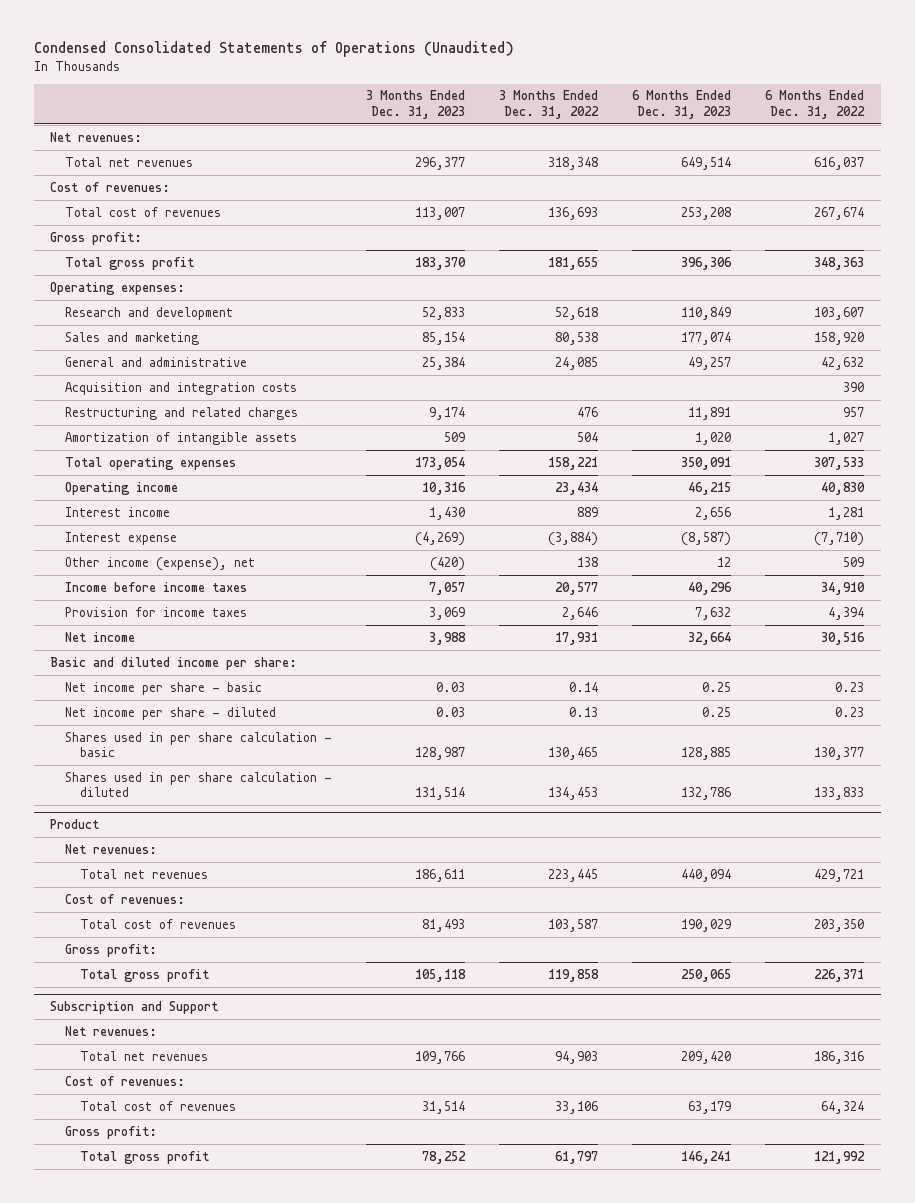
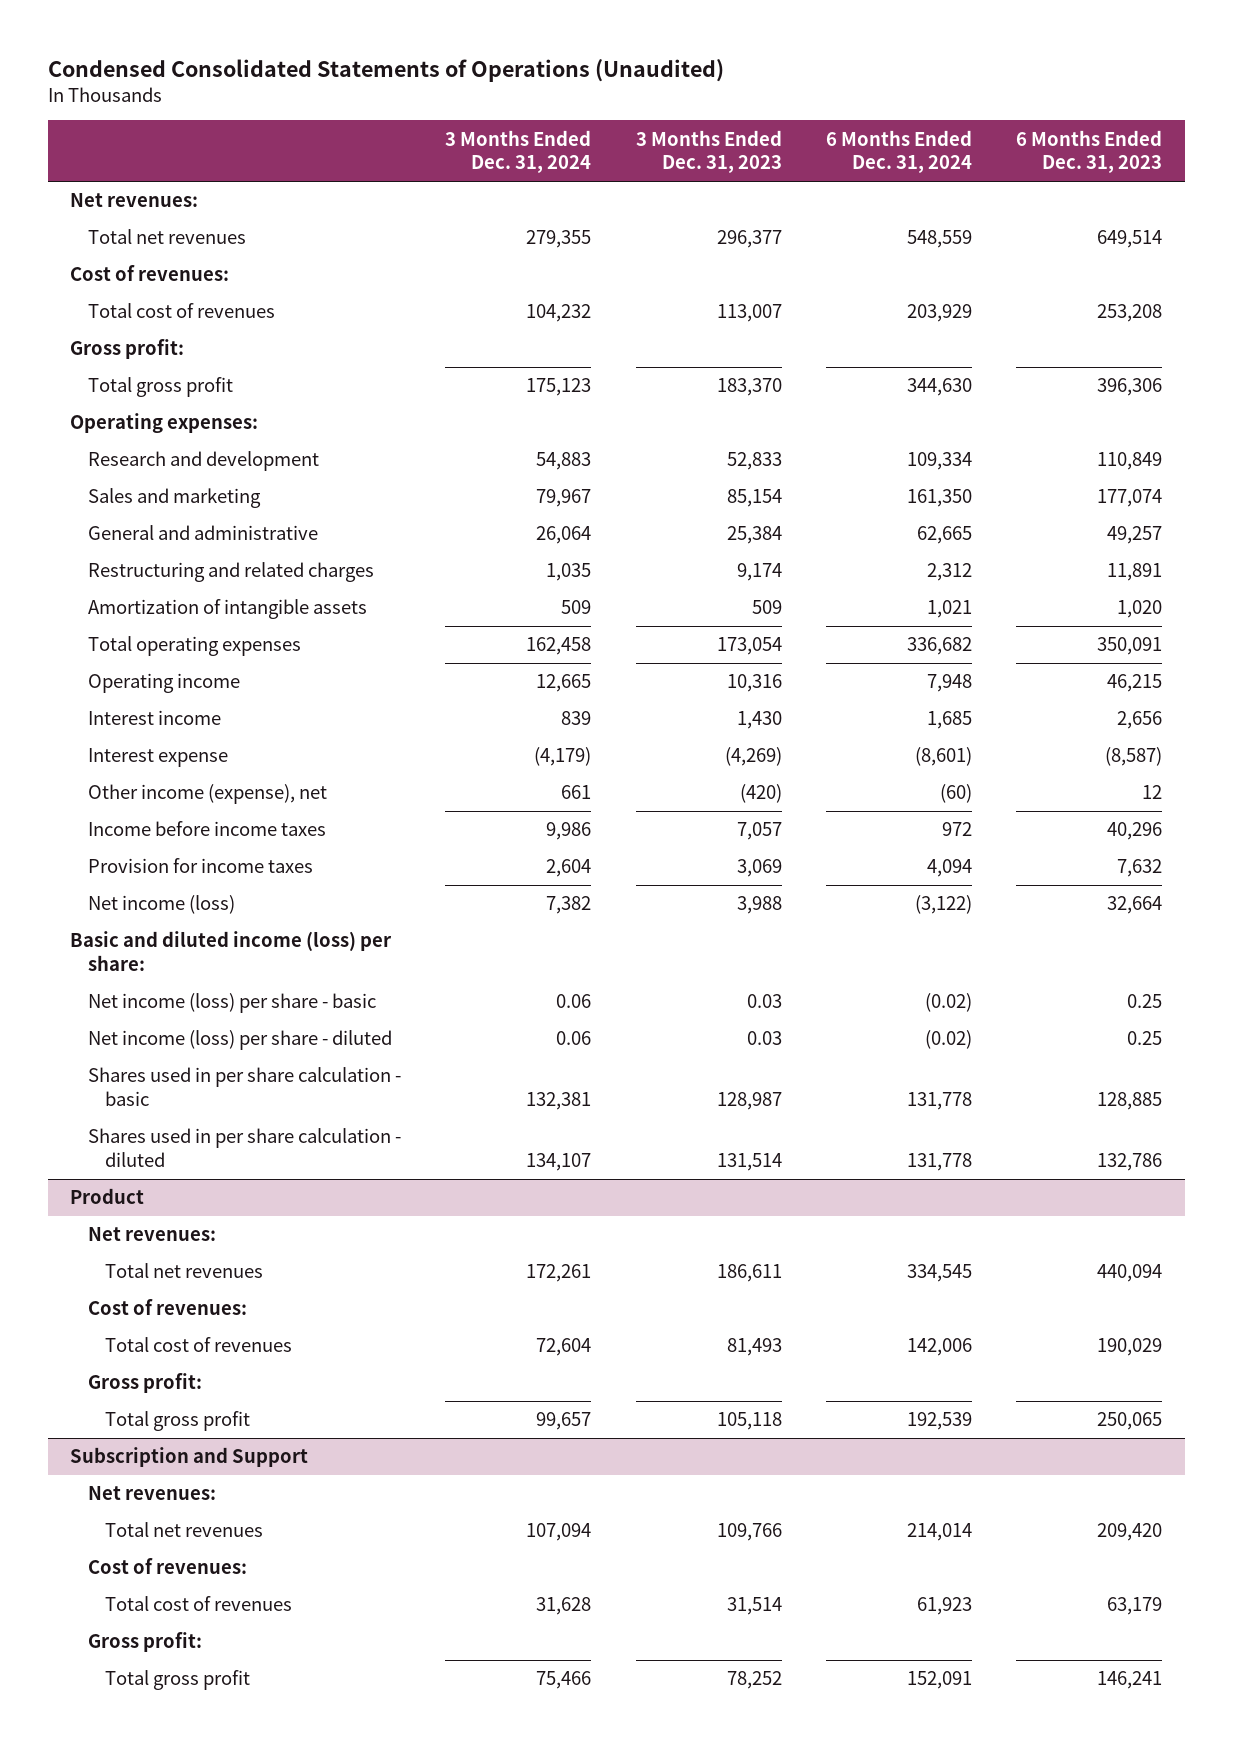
- | 3 Months Ended Dec. 31, 2023 | 3 Months Ended Dec. 31, 2022 | 6 Months Ended Dec. 31, 2023 | 6 Months Ended Dec. 31, 2022
+ | 3 Months Ended Dec. 31, 2024 | 3 Months Ended Dec. 31, 2023 | 6 Months Ended Dec. 31, 2024 | 6 Months Ended Dec. 31, 2023
- Acquisition and integration costs | | | | 390
- Net income | 3,988 | 17,931 | 32,664 | 30,516
- Basic and diluted income per share:
- Net income per share - basic | 0.03 | 0.14 | 0.25 | 0.23
- Net income per share - diluted | 0.03 | 0.13 | 0.25 | 0.23
+ Net income (loss) | 7,382 | 3,988 | (3,122) | 32,664
+ Basic and diluted income (loss) per share:
+ Net income (loss) per share - basic | 0.06 | 0.03 | (0.02) | 0.25
+ Net income (loss) per share - diluted | 0.06 | 0.03 | (0.02) | 0.25

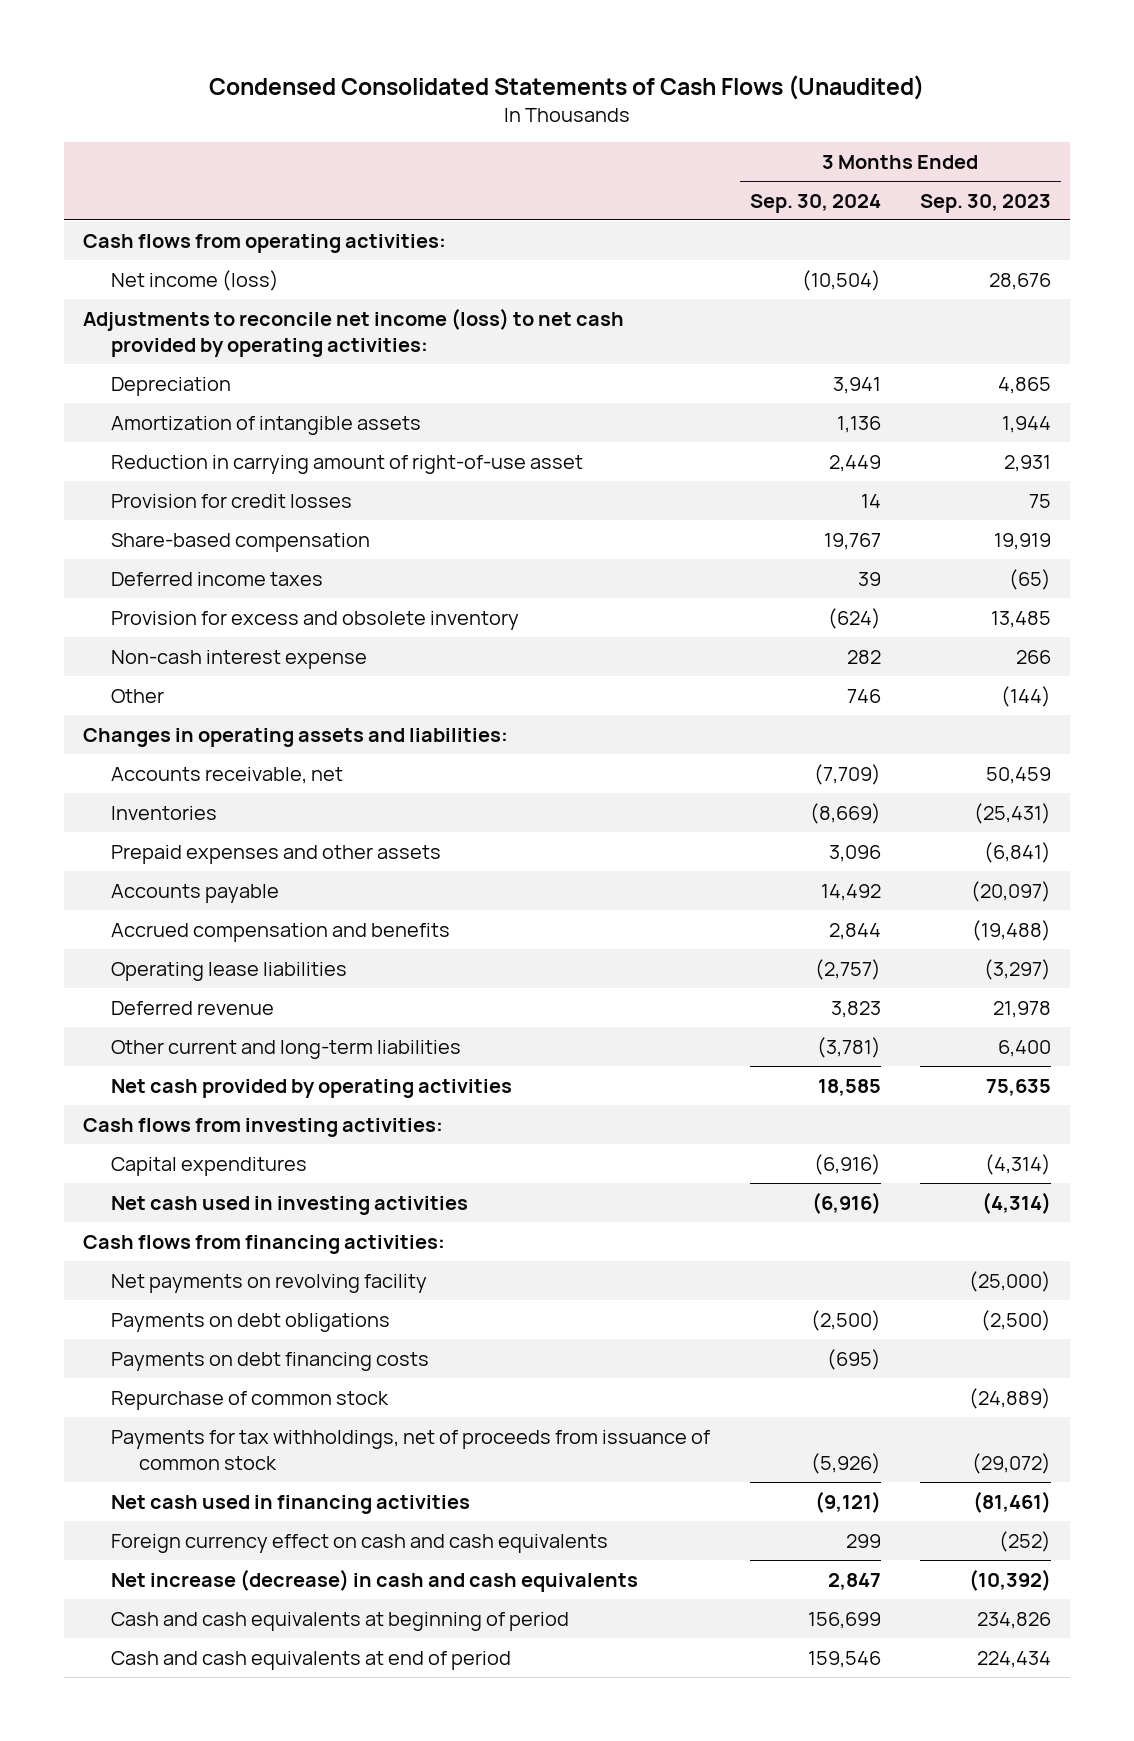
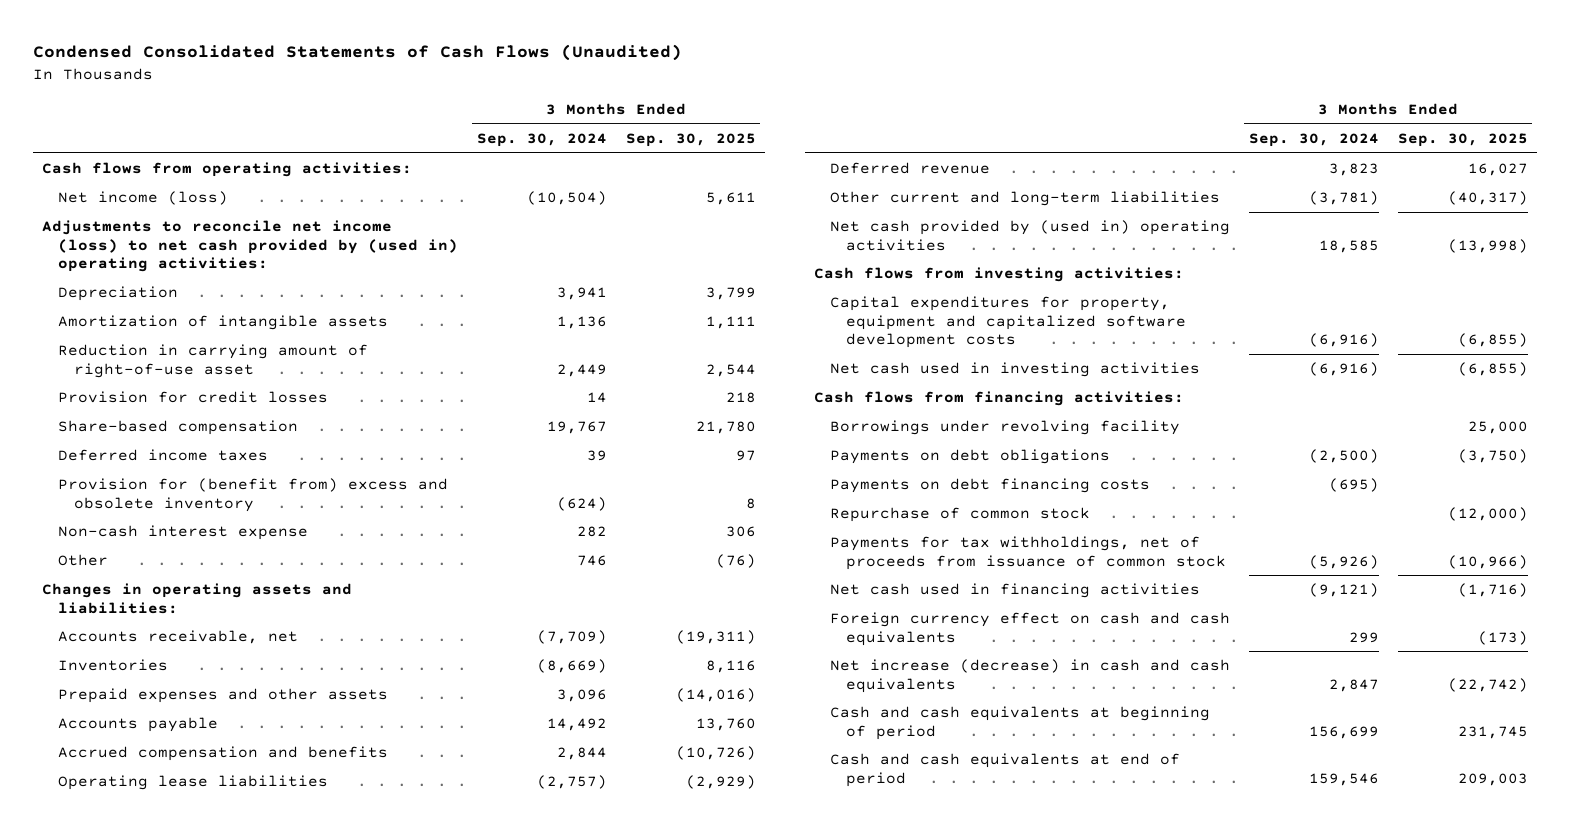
- | 3 Months Ended Sep. 30, 2024 | 3 Months Ended Sep. 30, 2023
+ | 3 Months Ended Sep. 30, 2024 | 3 Months Ended Sep. 30, 2025
- Adjustments to reconcile net income (loss) to net cash provided by operating activities:
+ Adjustments to reconcile net income (loss) to net cash provided by (used in) operating activities:
- Provision for excess and obsolete inventory | (624) | 13,485
+ Provision for (benefit from) excess and obsolete inventory | (624) | 8
- Net cash provided by operating activities | 18,585 | 75,635
+ Net cash provided by (used in) operating activities | 18,585 | (13,998)
- Capital expenditures | (6,916) | (4,314)
+ Capital expenditures for property, equipment and capitalized software development costs | (6,916) | (6,855)
- Net payments on revolving facility | | (25,000)
+ Borrowings under revolving facility | | 25,000

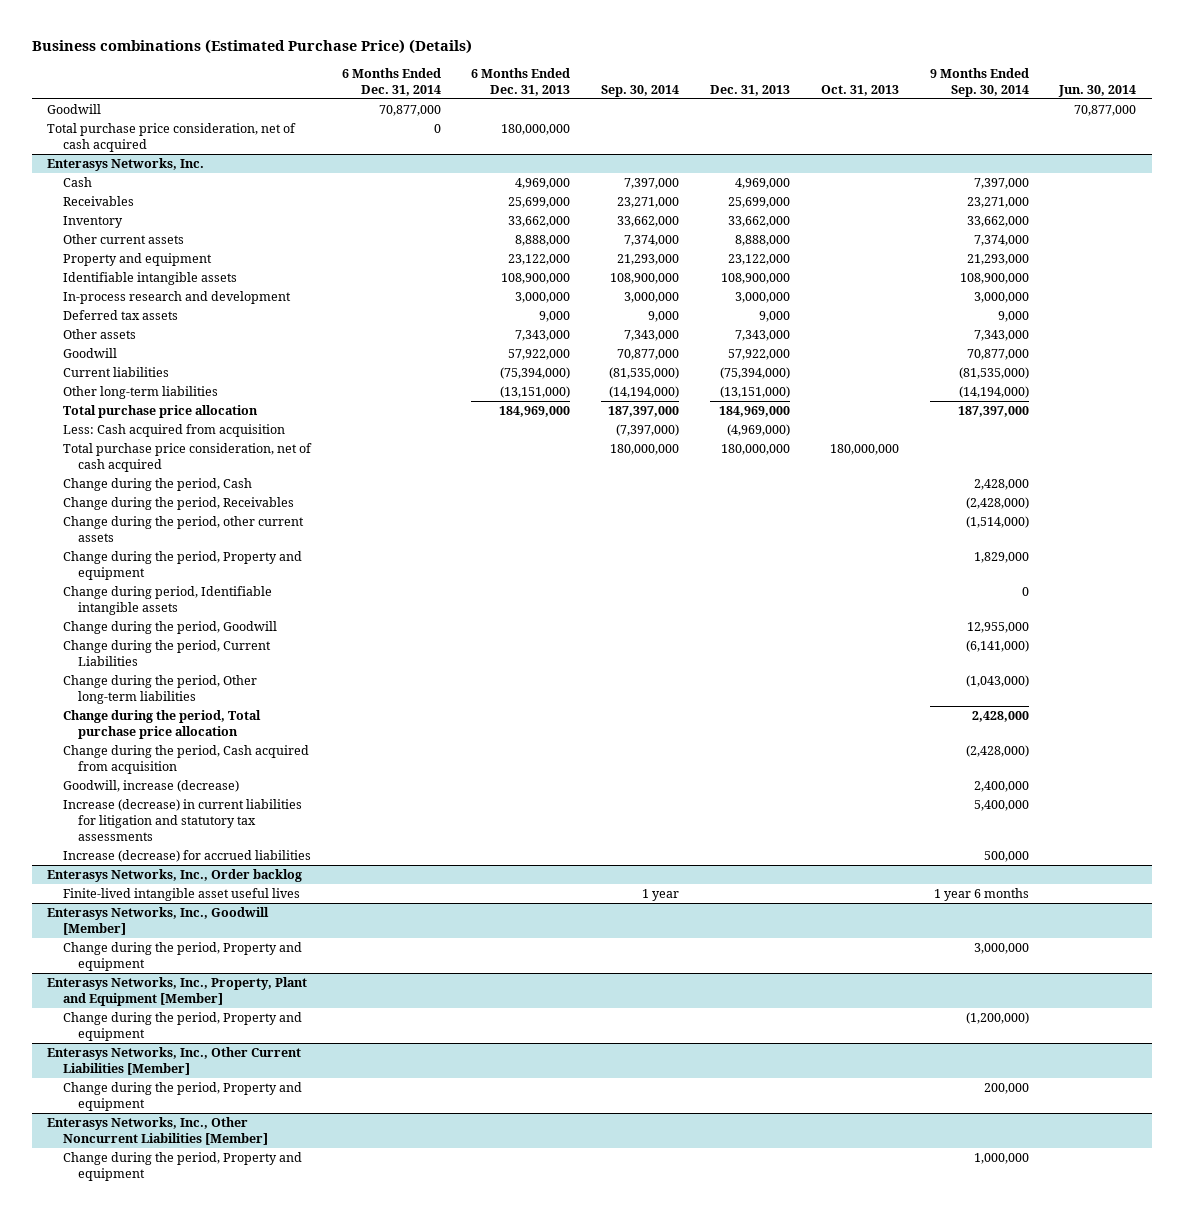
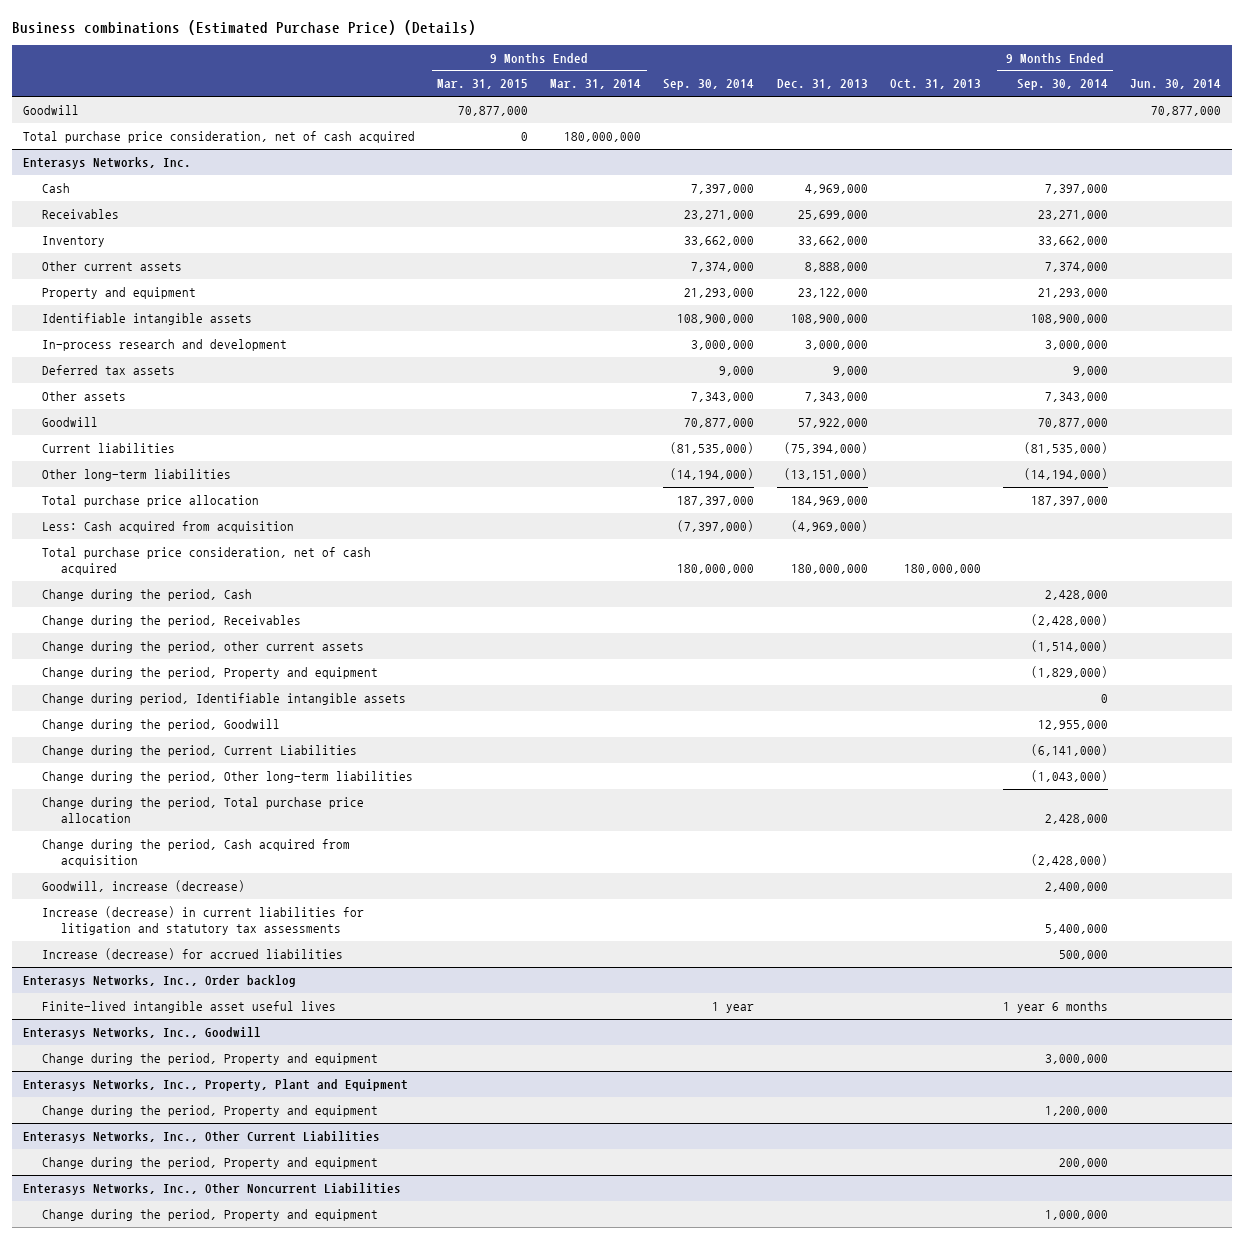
- | 6 Months Ended Dec. 31, 2014 | 6 Months Ended Dec. 31, 2013 | Sep. 30, 2014 | Dec. 31, 2013 | Oct. 31, 2013 | 9 Months Ended Sep. 30, 2014 | Jun. 30, 2014
+ | 9 Months Ended Mar. 31, 2015 | 9 Months Ended Mar. 31, 2014 | Sep. 30, 2014 | Dec. 31, 2013 | Oct. 31, 2013 | 9 Months Ended Sep. 30, 2014 | Jun. 30, 2014
@ Enterasys Networks, Inc.
- Change during the period, Property and equipment | | | | | | 1,829,000 |
+ Change during the period, Property and equipment | | | | | | (1,829,000) |
- Enterasys Networks, Inc., Goodwill [Member]
+ Enterasys Networks, Inc., Goodwill
- Enterasys Networks, Inc., Property, Plant and Equipment [Member]
- Change during the period, Property and equipment | | | | | | (1,200,000) |
- Enterasys Networks, Inc., Other Current Liabilities [Member]
+ Enterasys Networks, Inc., Property, Plant and Equipment
+ Change during the period, Property and equipment | | | | | | 1,200,000 |
+ Enterasys Networks, Inc., Other Current Liabilities
- Enterasys Networks, Inc., Other Noncurrent Liabilities [Member]
+ Enterasys Networks, Inc., Other Noncurrent Liabilities

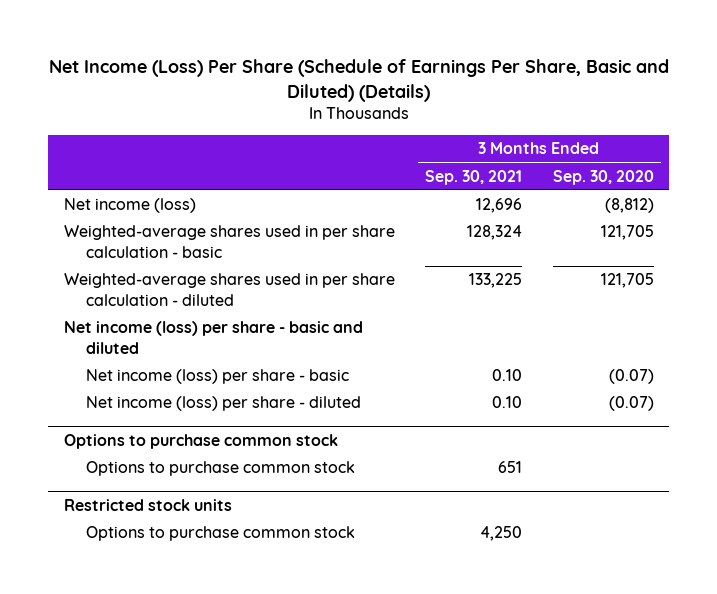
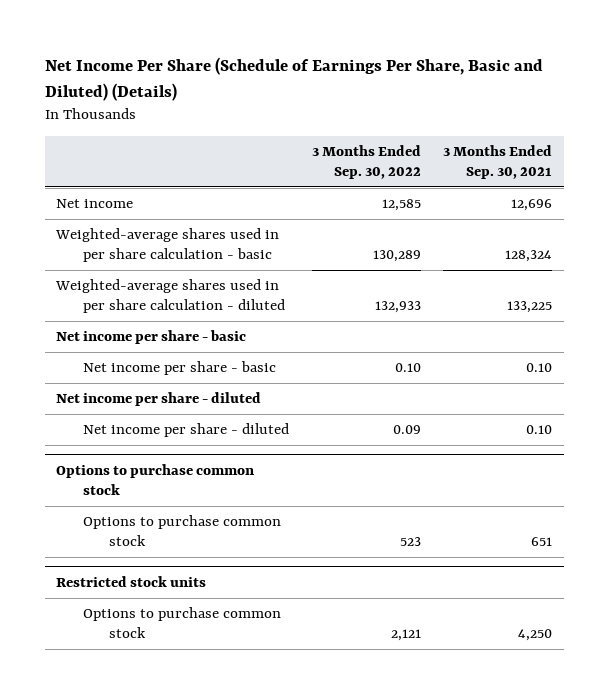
- Net Income (Loss) Per Share (Schedule of Earnings Per Share, Basic and Diluted) (Details)
+ Net Income Per Share (Schedule of Earnings Per Share, Basic and Diluted) (Details)
- | 3 Months Ended Sep. 30, 2021 | 3 Months Ended Sep. 30, 2020
+ | 3 Months Ended Sep. 30, 2022 | 3 Months Ended Sep. 30, 2021
- Net income (loss) | 12,696 | (8,812)
+ Net income | 12,585 | 12,696
- Net income (loss) per share - basic and diluted
- Net income (loss) per share - basic | 0.10 | (0.07)
- Net income (loss) per share - diluted | 0.10 | (0.07)
+ Net income per share - basic
+ Net income per share - basic | 0.10 | 0.10
+ Net income per share - diluted
+ Net income per share - diluted | 0.09 | 0.10

